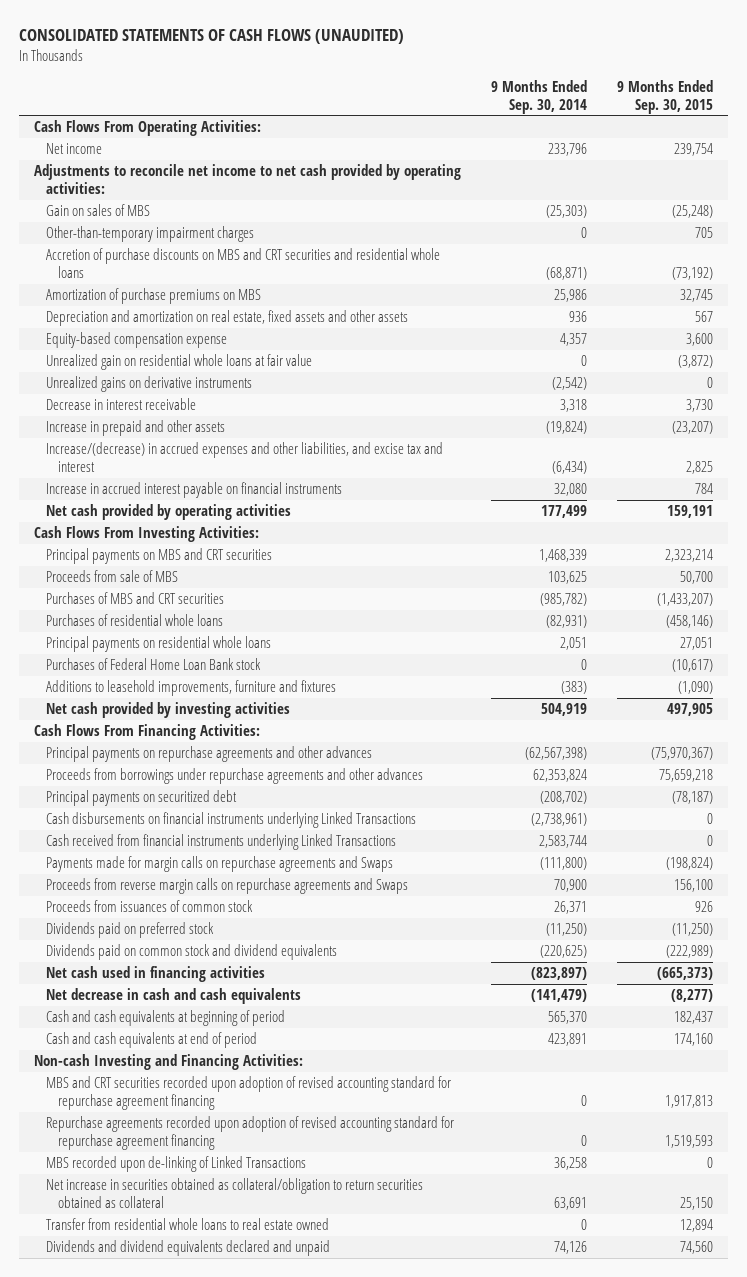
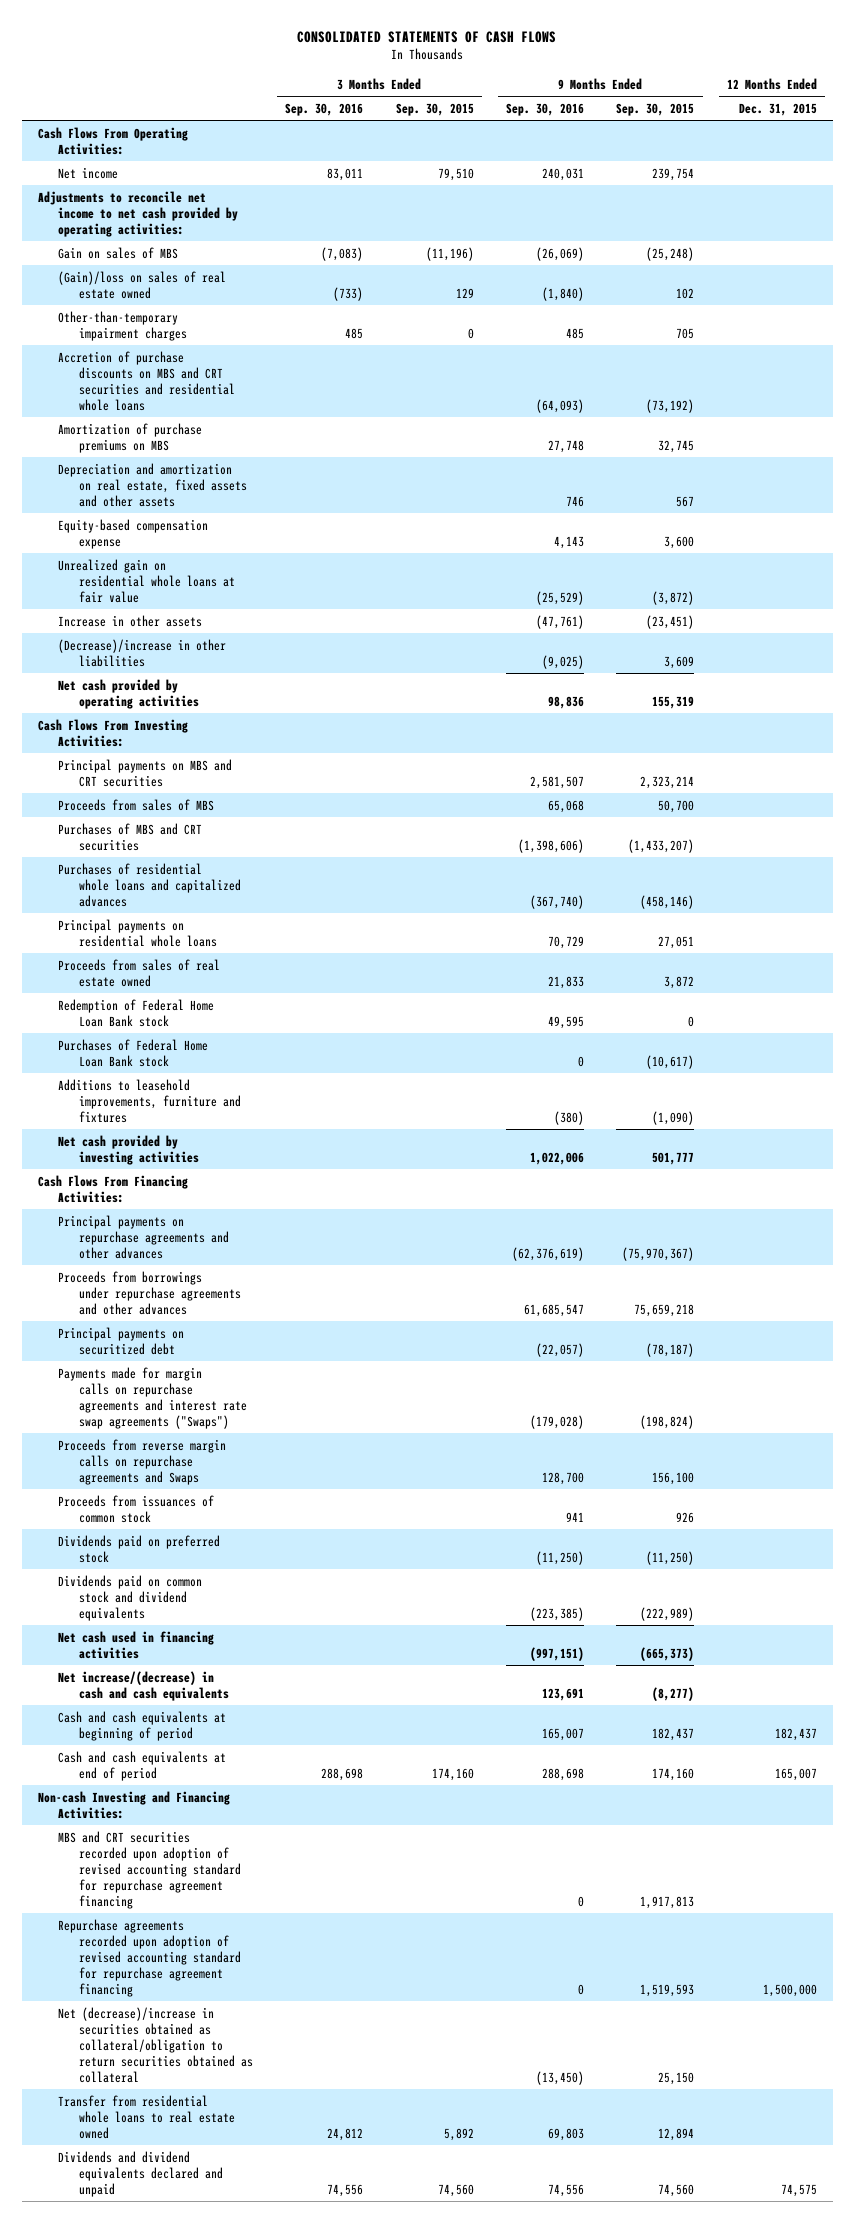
- CONSOLIDATED STATEMENTS OF CASH FLOWS (UNAUDITED)
+ CONSOLIDATED STATEMENTS OF CASH FLOWS
- | 9 Months Ended Sep. 30, 2014 | 9 Months Ended Sep. 30, 2015
+ | 3 Months Ended Sep. 30, 2016 | 3 Months Ended Sep. 30, 2015 | 9 Months Ended Sep. 30, 2016 | 9 Months Ended Sep. 30, 2015 | 12 Months Ended Dec. 31, 2015
+ (Gain)/loss on sales of real estate owned | (733) | 129 | (1,840) | 102 |
- Unrealized gains on derivative instruments | (2,542) | 0
- Decrease in interest receivable | 3,318 | 3,730
- Increase in prepaid and other assets | (19,824) | (23,207)
- Increase/(decrease) in accrued expenses and other liabilities, and excise tax and interest | (6,434) | 2,825
- Increase in accrued interest payable on financial instruments | 32,080 | 784
- Net cash provided by operating activities | 177,499 | 159,191
+ Increase in other assets | | | (47,761) | (23,451) |
+ (Decrease)/increase in other liabilities | | | (9,025) | 3,609 |
+ Net cash provided by operating activities | | | 98,836 | 155,319 |
- Proceeds from sale of MBS | 103,625 | 50,700
+ Proceeds from sales of MBS | | | 65,068 | 50,700 |
- Purchases of residential whole loans | (82,931) | (458,146)
+ Purchases of residential whole loans and capitalized advances | | | (367,740) | (458,146) |
+ Proceeds from sales of real estate owned | | | 21,833 | 3,872 |
+ Redemption of Federal Home Loan Bank stock | | | 49,595 | 0 |
- Net cash provided by investing activities | 504,919 | 497,905
+ Net cash provided by investing activities | | | 1,022,006 | 501,777 |
- Cash disbursements on financial instruments underlying Linked Transactions | (2,738,961) | 0
- Cash received from financial instruments underlying Linked Transactions | 2,583,744 | 0
- Payments made for margin calls on repurchase agreements and Swaps | (111,800) | (198,824)
+ Payments made for margin calls on repurchase agreements and interest rate swap agreements ("Swaps") | | | (179,028) | (198,824) |
- Net decrease in cash and cash equivalents | (141,479) | (8,277)
+ Net increase/(decrease) in cash and cash equivalents | | | 123,691 | (8,277) |
- MBS recorded upon de-linking of Linked Transactions | 36,258 | 0
- Net increase in securities obtained as collateral/obligation to return securities obtained as collateral | 63,691 | 25,150
+ Net (decrease)/increase in securities obtained as collateral/obligation to return securities obtained as collateral | | | (13,450) | 25,150 |

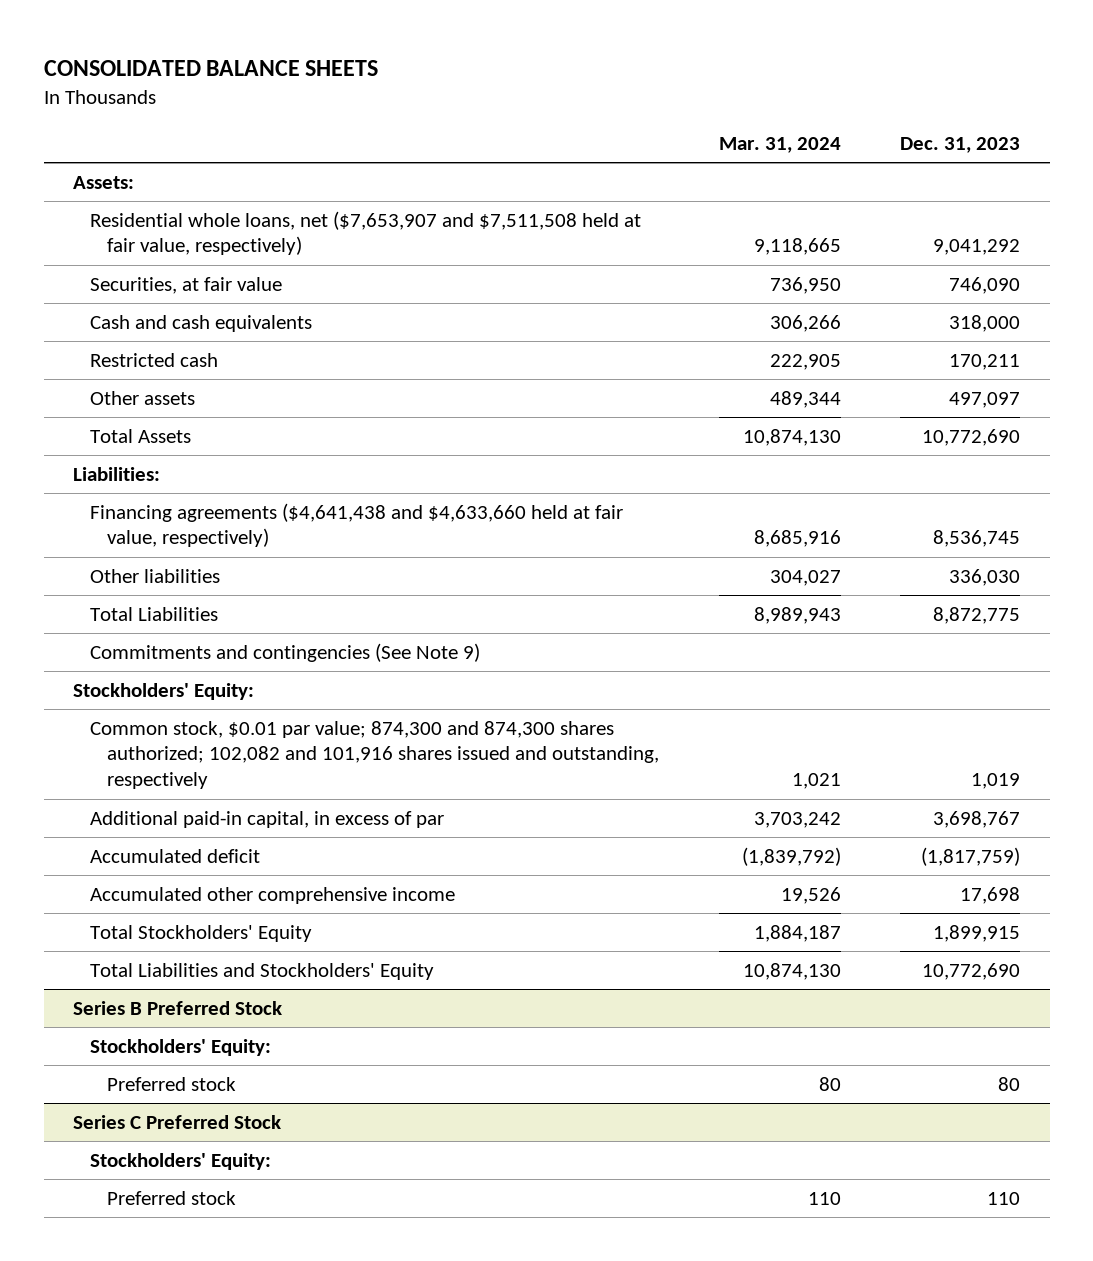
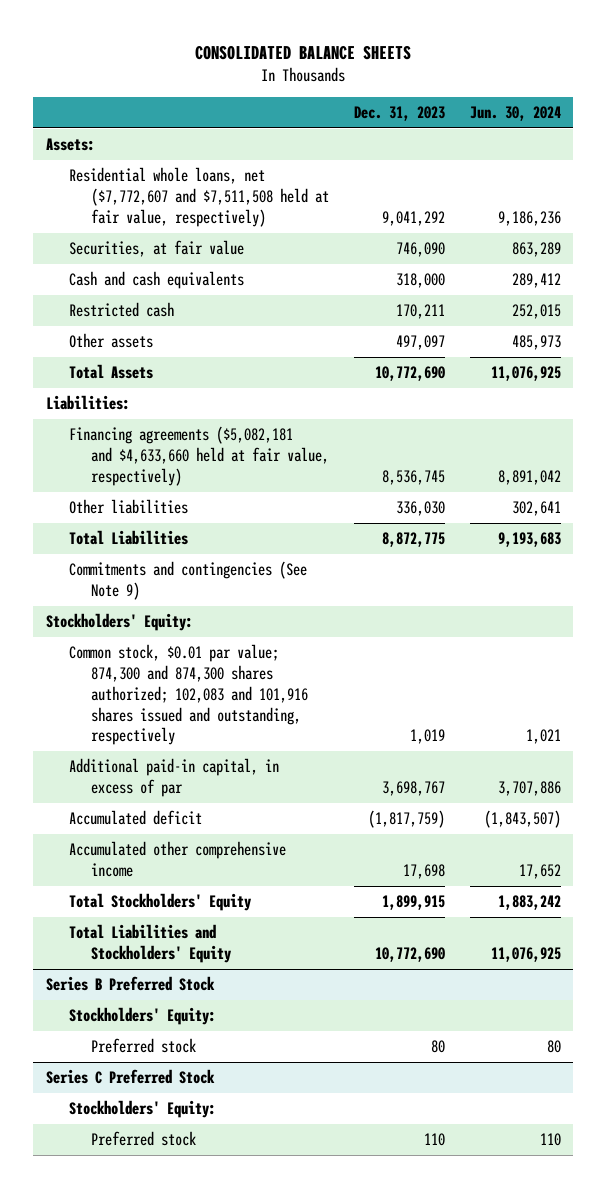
- | Mar. 31, 2024 | Dec. 31, 2023
+ | Dec. 31, 2023 | Jun. 30, 2024
- Residential whole loans, net ($7,653,907 and $7,511,508 held at fair value, respectively) | 9,118,665 | 9,041,292
+ Residential whole loans, net ($7,772,607 and $7,511,508 held at fair value, respectively) | 9,041,292 | 9,186,236
- Financing agreements ($4,641,438 and $4,633,660 held at fair value, respectively) | 8,685,916 | 8,536,745
+ Financing agreements ($5,082,181 and $4,633,660 held at fair value, respectively) | 8,536,745 | 8,891,042
- Common stock, $0.01 par value; 874,300 and 874,300 shares authorized; 102,082 and 101,916 shares issued and outstanding, respectively | 1,021 | 1,019
+ Common stock, $0.01 par value; 874,300 and 874,300 shares authorized; 102,083 and 101,916 shares issued and outstanding, respectively | 1,019 | 1,021

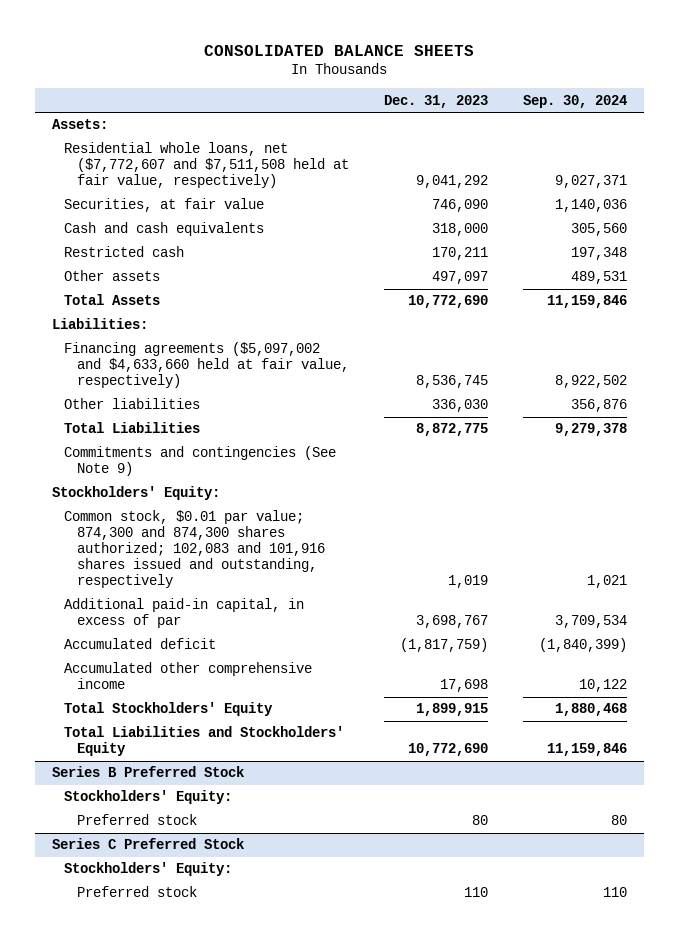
- | Dec. 31, 2023 | Jun. 30, 2024
+ | Dec. 31, 2023 | Sep. 30, 2024
- Financing agreements ($5,082,181 and $4,633,660 held at fair value, respectively) | 8,536,745 | 8,891,042
+ Financing agreements ($5,097,002 and $4,633,660 held at fair value, respectively) | 8,536,745 | 8,922,502

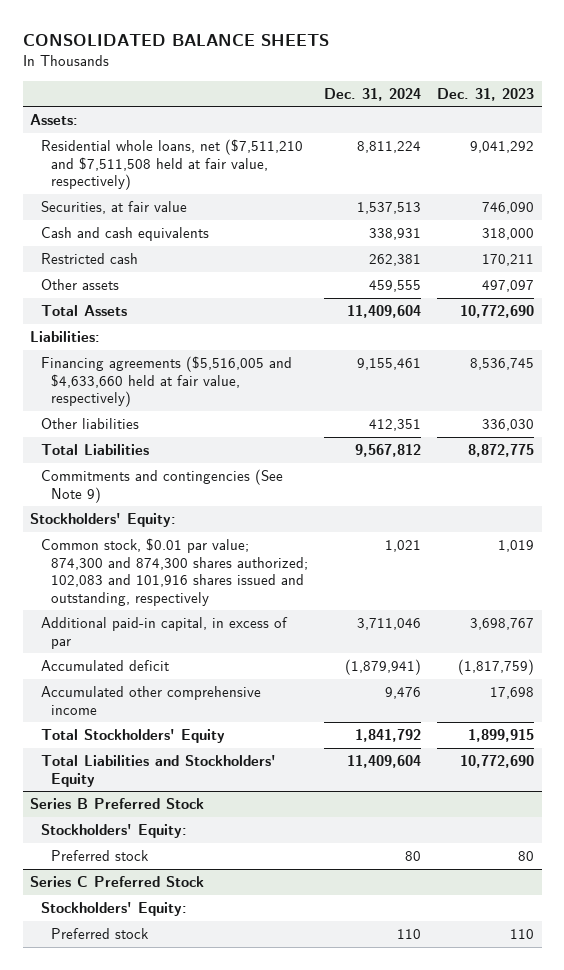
- | Dec. 31, 2023 | Sep. 30, 2024
+ | Dec. 31, 2024 | Dec. 31, 2023
- Residential whole loans, net ($7,772,607 and $7,511,508 held at fair value, respectively) | 9,041,292 | 9,027,371
+ Residential whole loans, net ($7,511,210 and $7,511,508 held at fair value, respectively) | 8,811,224 | 9,041,292
- Financing agreements ($5,097,002 and $4,633,660 held at fair value, respectively) | 8,536,745 | 8,922,502
+ Financing agreements ($5,516,005 and $4,633,660 held at fair value, respectively) | 9,155,461 | 8,536,745

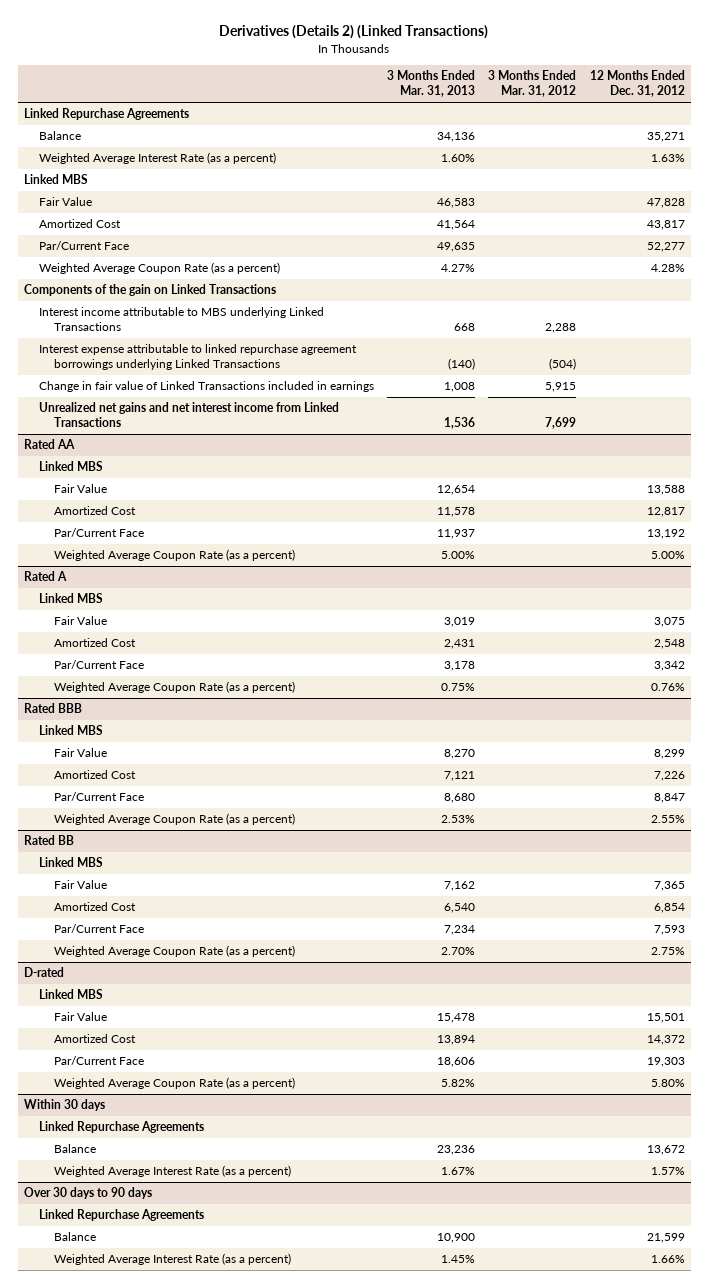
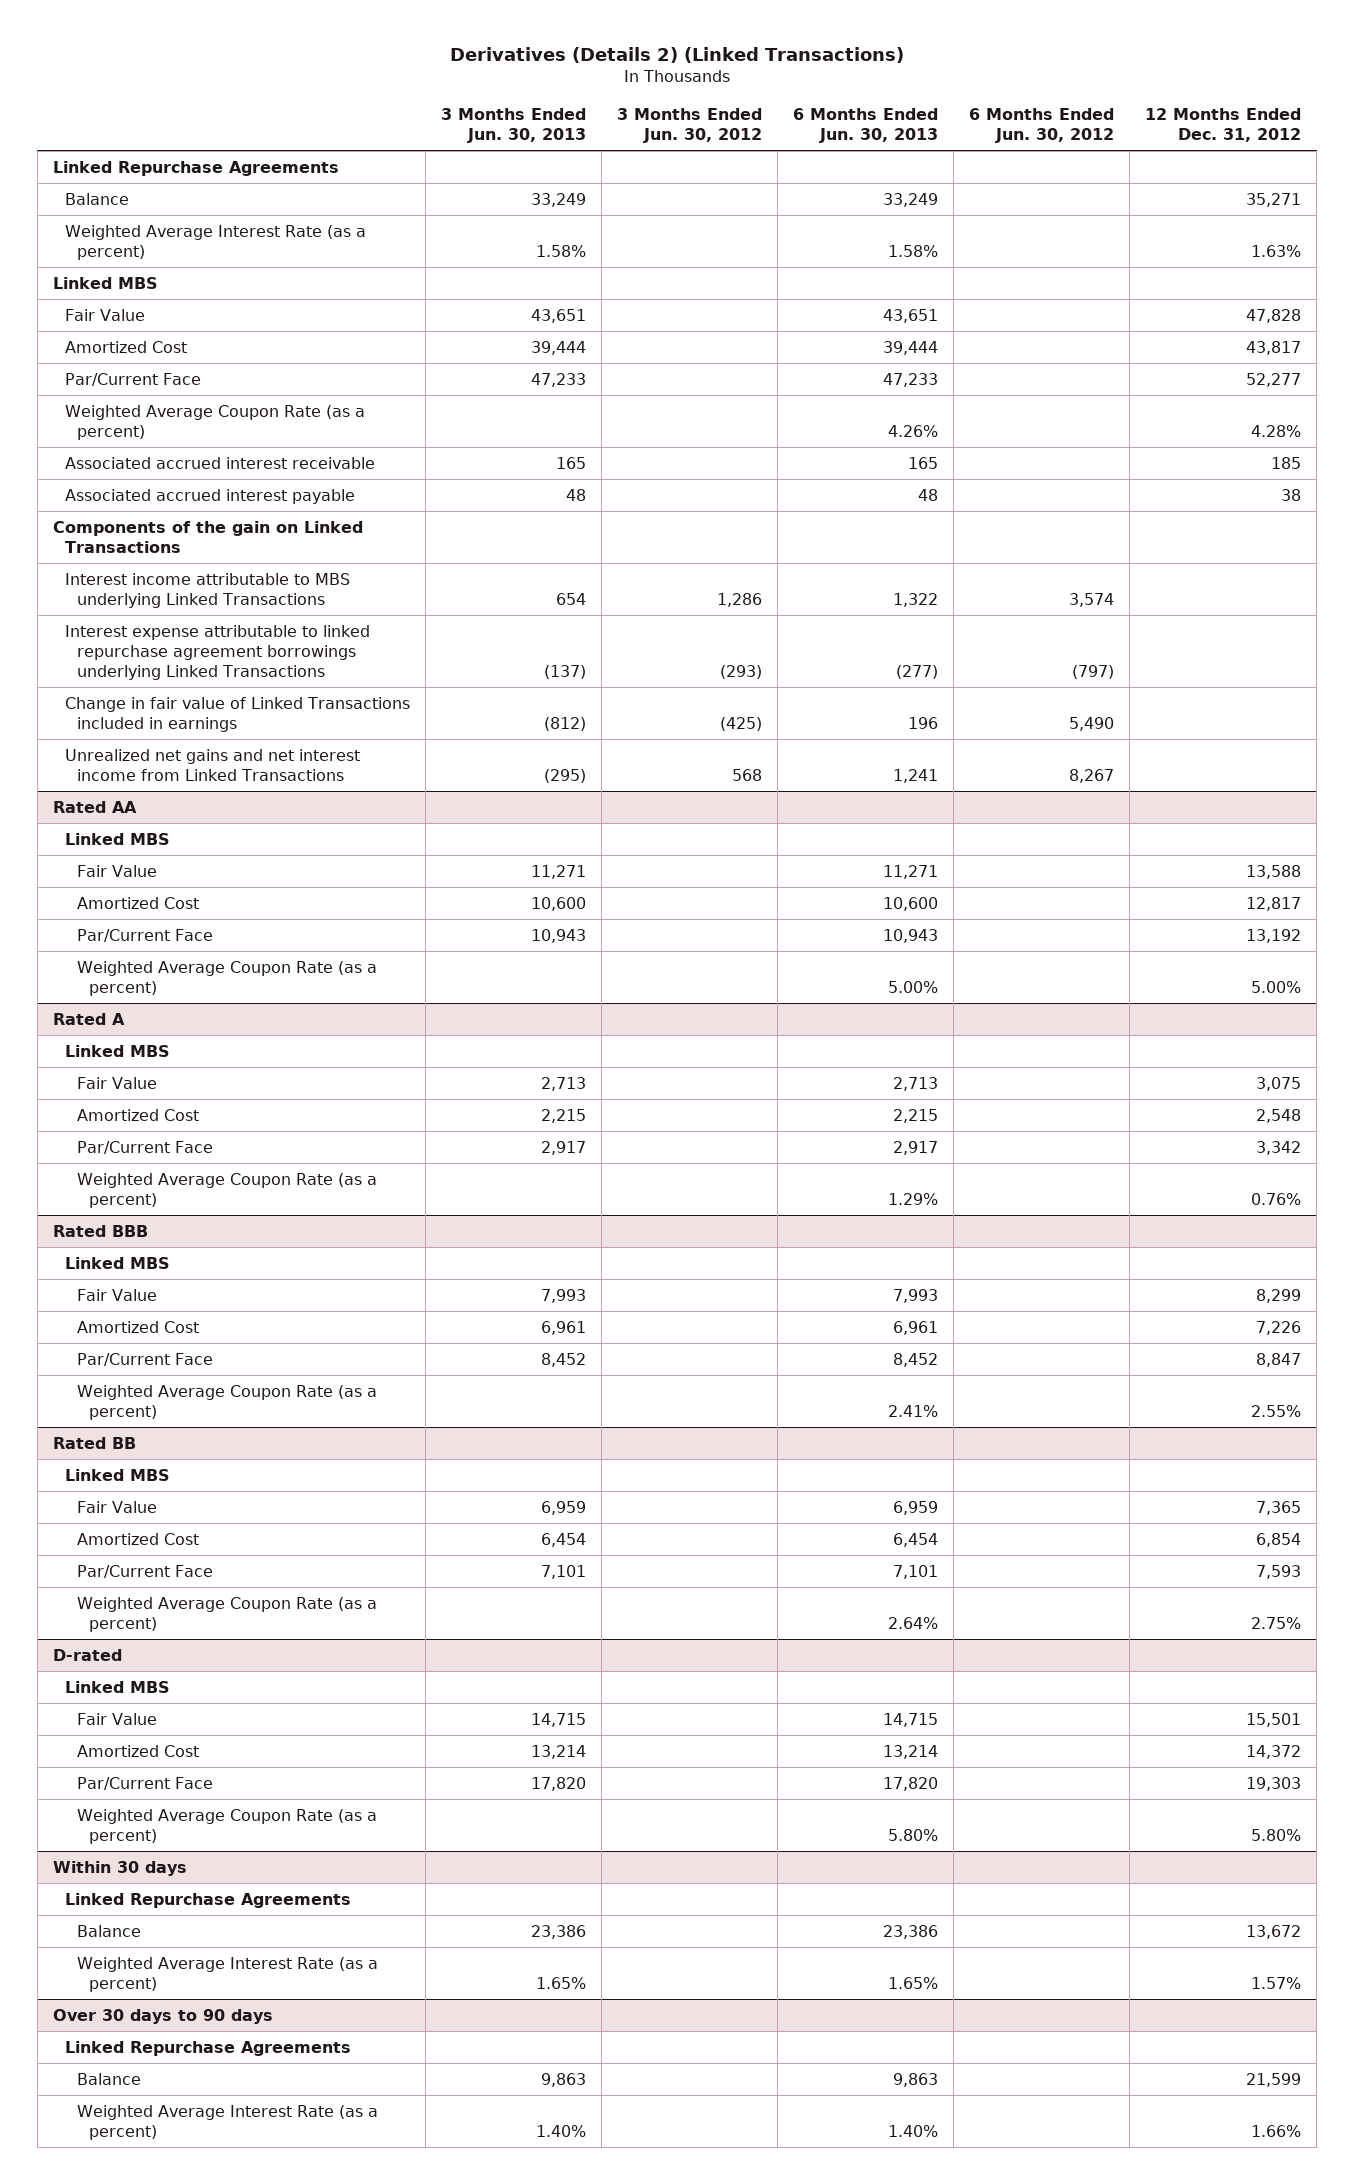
- | 3 Months Ended Mar. 31, 2013 | 3 Months Ended Mar. 31, 2012 | 12 Months Ended Dec. 31, 2012
+ | 3 Months Ended Jun. 30, 2013 | 3 Months Ended Jun. 30, 2012 | 6 Months Ended Jun. 30, 2013 | 6 Months Ended Jun. 30, 2012 | 12 Months Ended Dec. 31, 2012
+ Associated accrued interest receivable | 165 | | 165 | | 185
+ Associated accrued interest payable | 48 | | 48 | | 38

